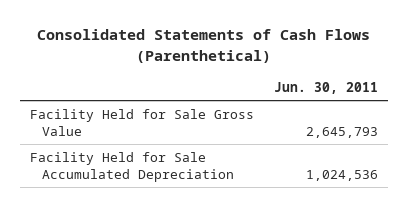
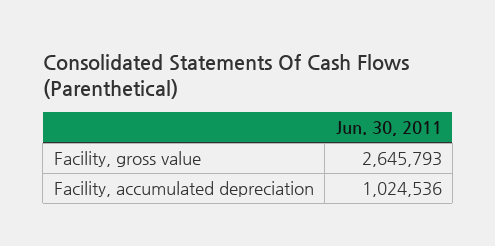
- Consolidated Statements of Cash Flows (Parenthetical)
+ Consolidated Statements Of Cash Flows (Parenthetical)
- Facility Held for Sale Gross Value | 2,645,793
- Facility Held for Sale Accumulated Depreciation | 1,024,536
+ Facility, gross value | 2,645,793
+ Facility, accumulated depreciation | 1,024,536

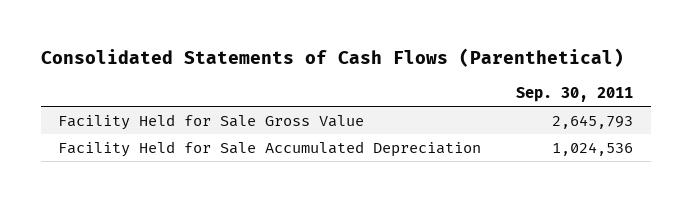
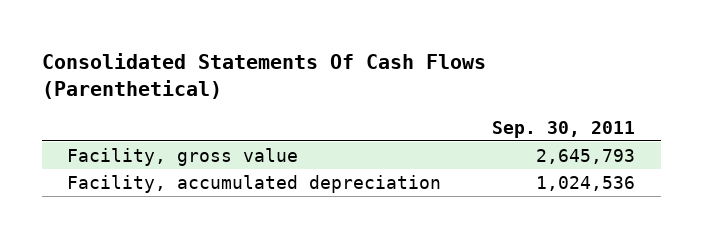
- Consolidated Statements of Cash Flows (Parenthetical)
+ Consolidated Statements Of Cash Flows (Parenthetical)
- Facility Held for Sale Gross Value | 2,645,793
- Facility Held for Sale Accumulated Depreciation | 1,024,536
+ Facility, gross value | 2,645,793
+ Facility, accumulated depreciation | 1,024,536

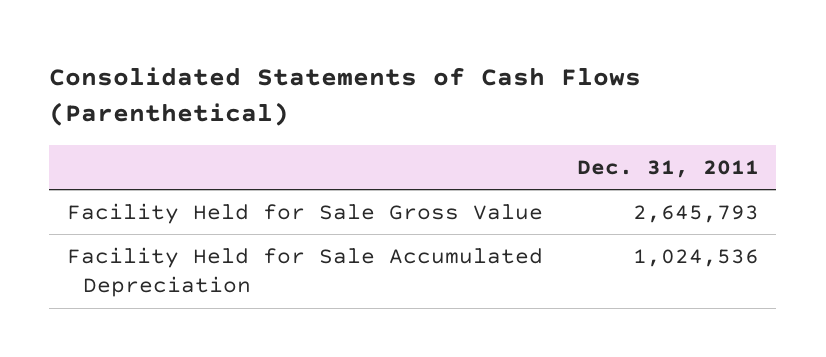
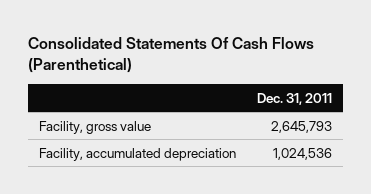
- Consolidated Statements of Cash Flows (Parenthetical)
+ Consolidated Statements Of Cash Flows (Parenthetical)
- Facility Held for Sale Gross Value | 2,645,793
- Facility Held for Sale Accumulated Depreciation | 1,024,536
+ Facility, gross value | 2,645,793
+ Facility, accumulated depreciation | 1,024,536

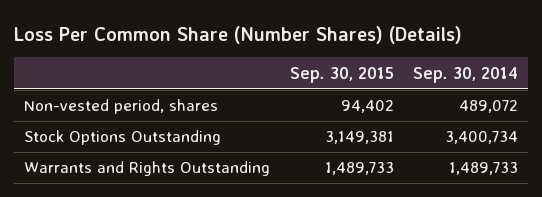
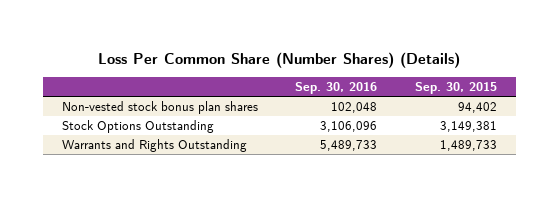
- | Sep. 30, 2015 | Sep. 30, 2014
+ | Sep. 30, 2016 | Sep. 30, 2015
- Non-vested period, shares | 94,402 | 489,072
+ Non-vested stock bonus plan shares | 102,048 | 94,402

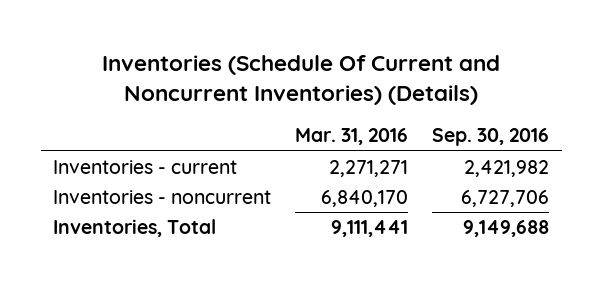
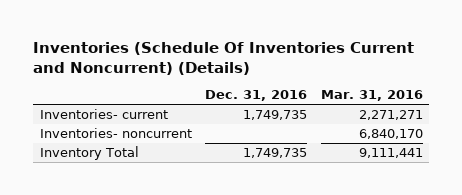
- Inventories (Schedule Of Current and Noncurrent Inventories) (Details)
+ Inventories (Schedule Of Inventories Current and Noncurrent) (Details)
- | Mar. 31, 2016 | Sep. 30, 2016
+ | Dec. 31, 2016 | Mar. 31, 2016
- Inventories - current | 2,271,271 | 2,421,982
- Inventories - noncurrent | 6,840,170 | 6,727,706
- Inventories, Total | 9,111,441 | 9,149,688
+ Inventories- current | 1,749,735 | 2,271,271
+ Inventories- noncurrent | | 6,840,170
+ Inventory Total | 1,749,735 | 9,111,441

